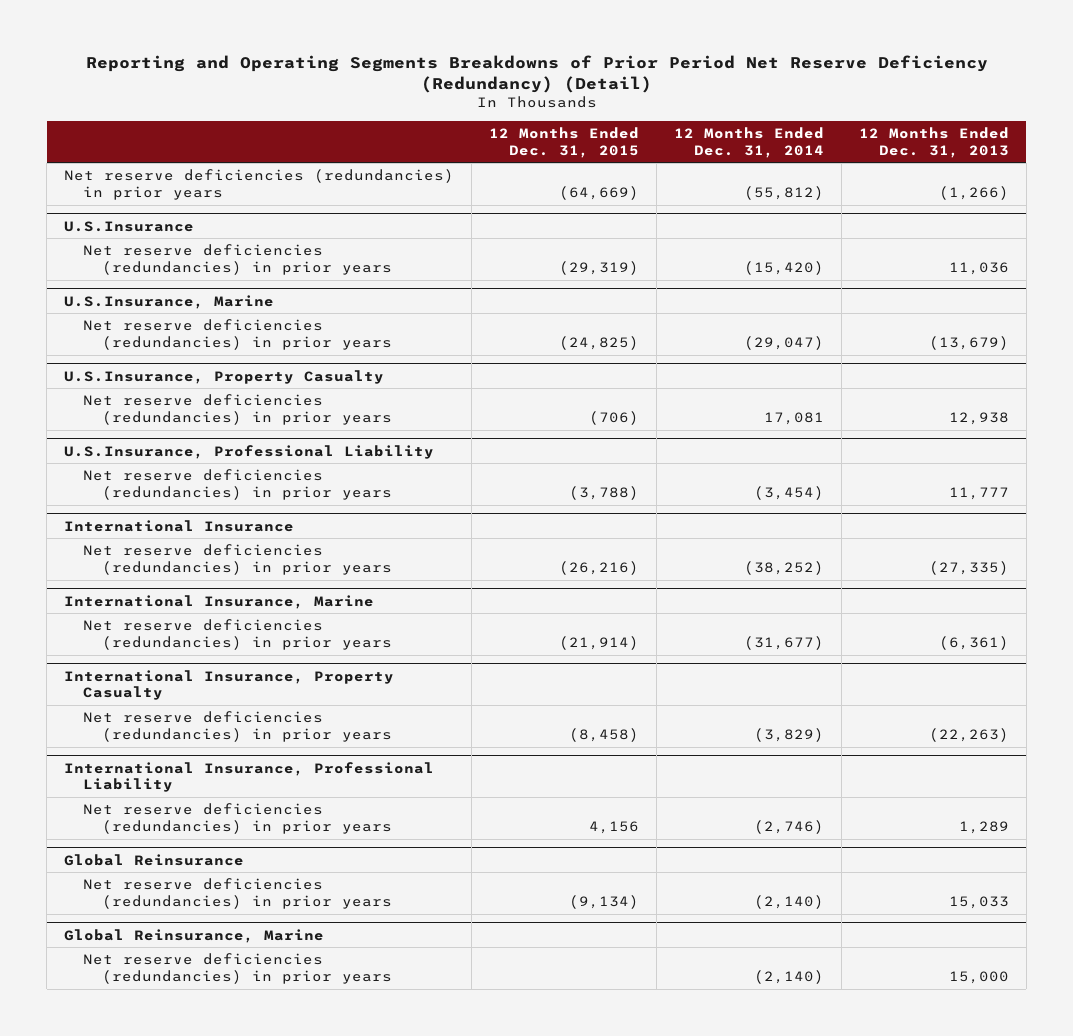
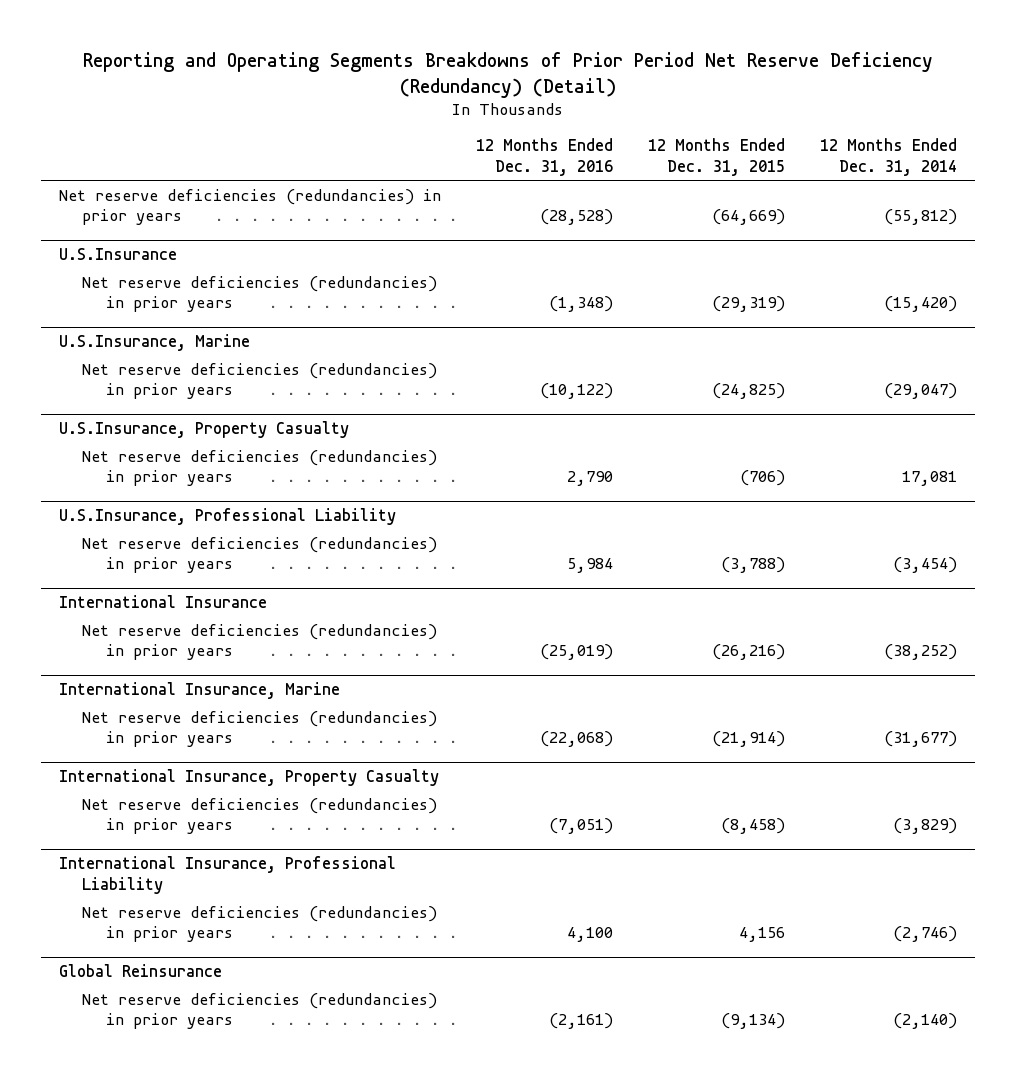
- | 12 Months Ended Dec. 31, 2015 | 12 Months Ended Dec. 31, 2014 | 12 Months Ended Dec. 31, 2013
+ | 12 Months Ended Dec. 31, 2016 | 12 Months Ended Dec. 31, 2015 | 12 Months Ended Dec. 31, 2014
- Global Reinsurance, Marine
- Net reserve deficiencies (redundancies) in prior years | | (2,140) | 15,000

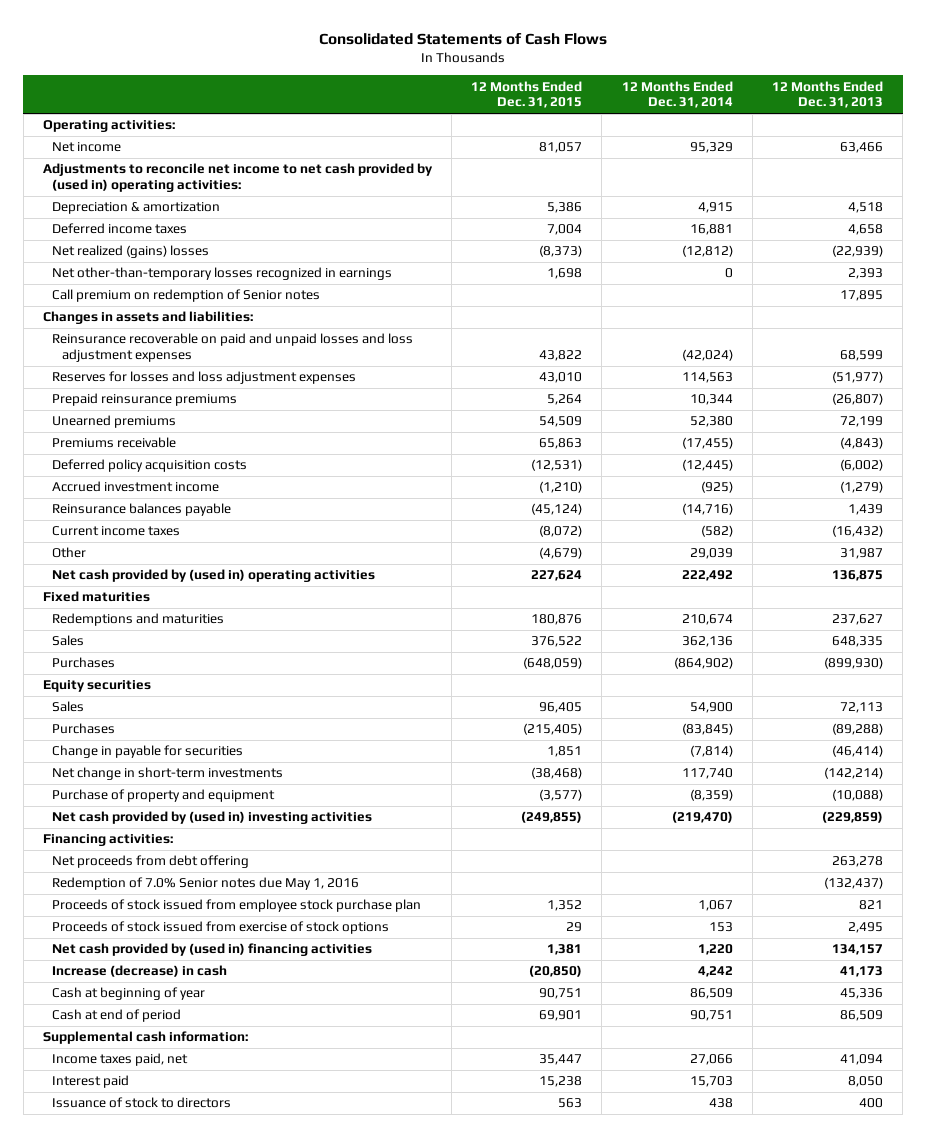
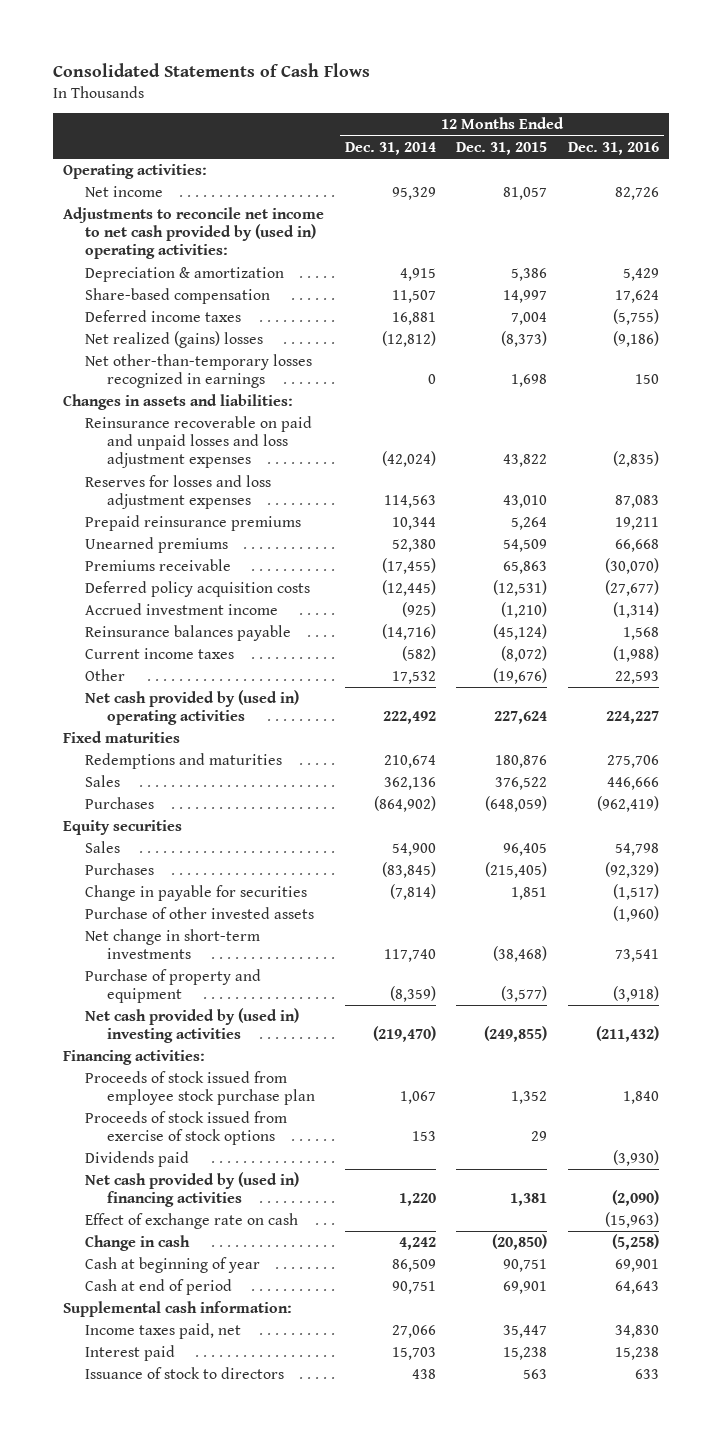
- | 12 Months Ended Dec. 31, 2015 | 12 Months Ended Dec. 31, 2014 | 12 Months Ended Dec. 31, 2013
+ | 12 Months Ended Dec. 31, 2014 | 12 Months Ended Dec. 31, 2015 | 12 Months Ended Dec. 31, 2016
+ Share-based compensation | 11,507 | 14,997 | 17,624
- Call premium on redemption of Senior notes | | | 17,895
- Other | (4,679) | 29,039 | 31,987
+ Other | 17,532 | (19,676) | 22,593
+ Purchase of other invested assets | | | (1,960)
- Net proceeds from debt offering | | | 263,278
- Redemption of 7.0% Senior notes due May 1, 2016 | | | (132,437)
+ Dividends paid | | | (3,930)
- Increase (decrease) in cash | (20,850) | 4,242 | 41,173
+ Effect of exchange rate on cash | | | (15,963)
+ Change in cash | 4,242 | (20,850) | (5,258)

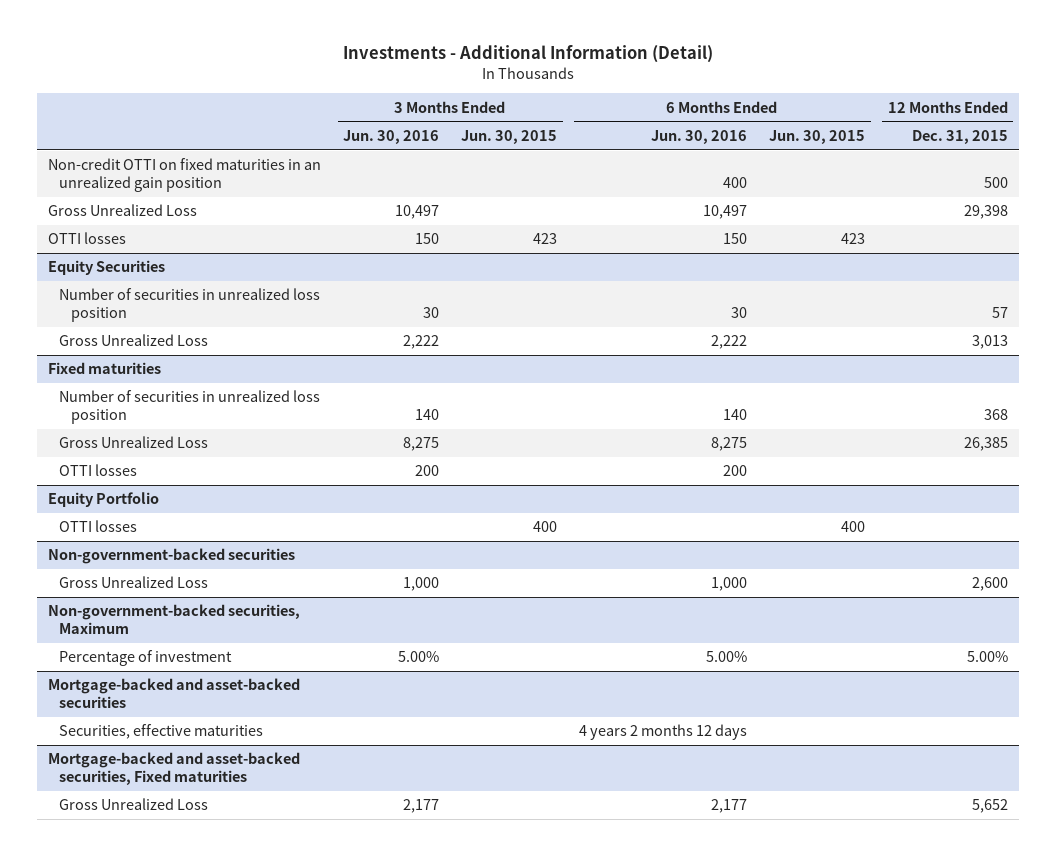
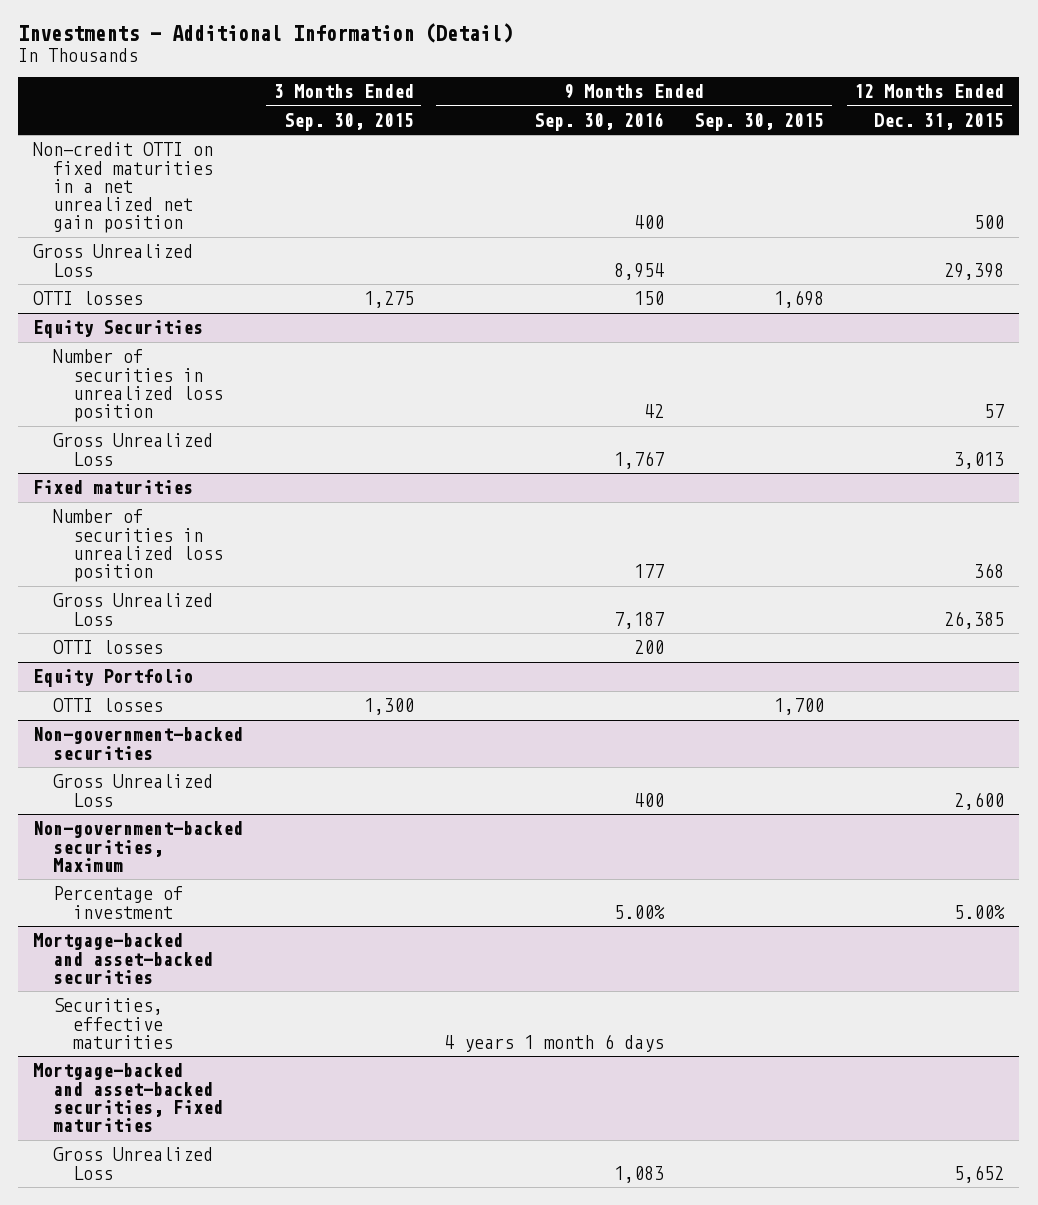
- | 3 Months Ended Jun. 30, 2016 | 3 Months Ended Jun. 30, 2015 | 6 Months Ended Jun. 30, 2016 | 6 Months Ended Jun. 30, 2015 | 12 Months Ended Dec. 31, 2015
+ | 3 Months Ended Sep. 30, 2015 | 9 Months Ended Sep. 30, 2016 | 9 Months Ended Sep. 30, 2015 | 12 Months Ended Dec. 31, 2015
- Non-credit OTTI on fixed maturities in an unrealized gain position | | | 400 | | 500
+ Non-credit OTTI on fixed maturities in a net unrealized net gain position | | 400 | | 500

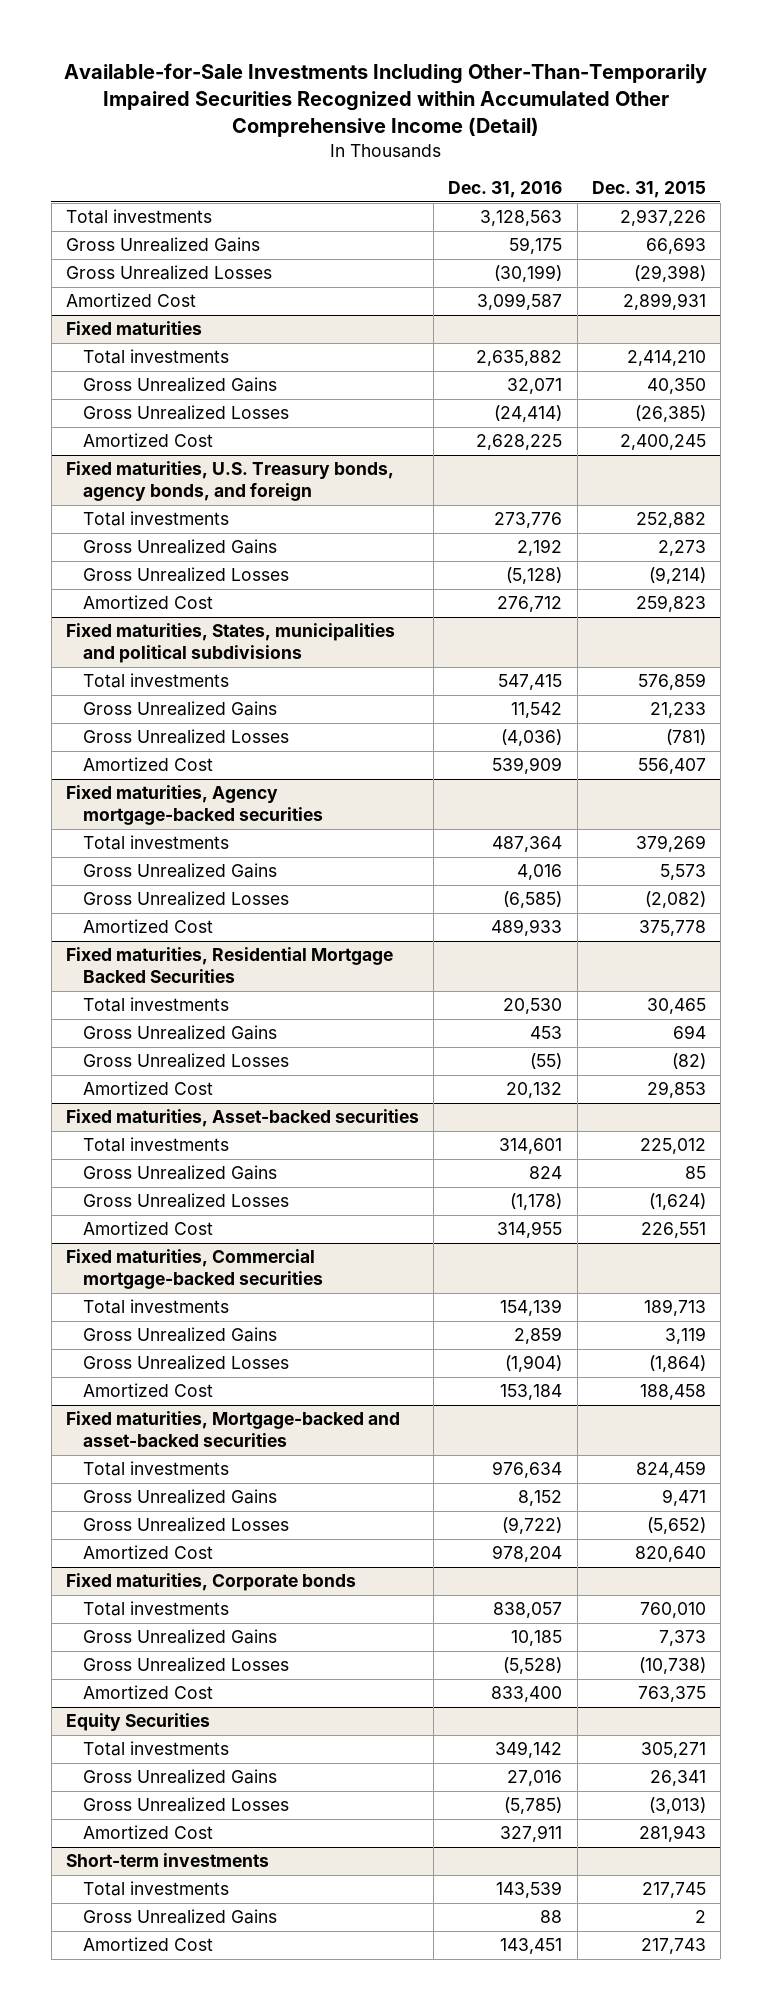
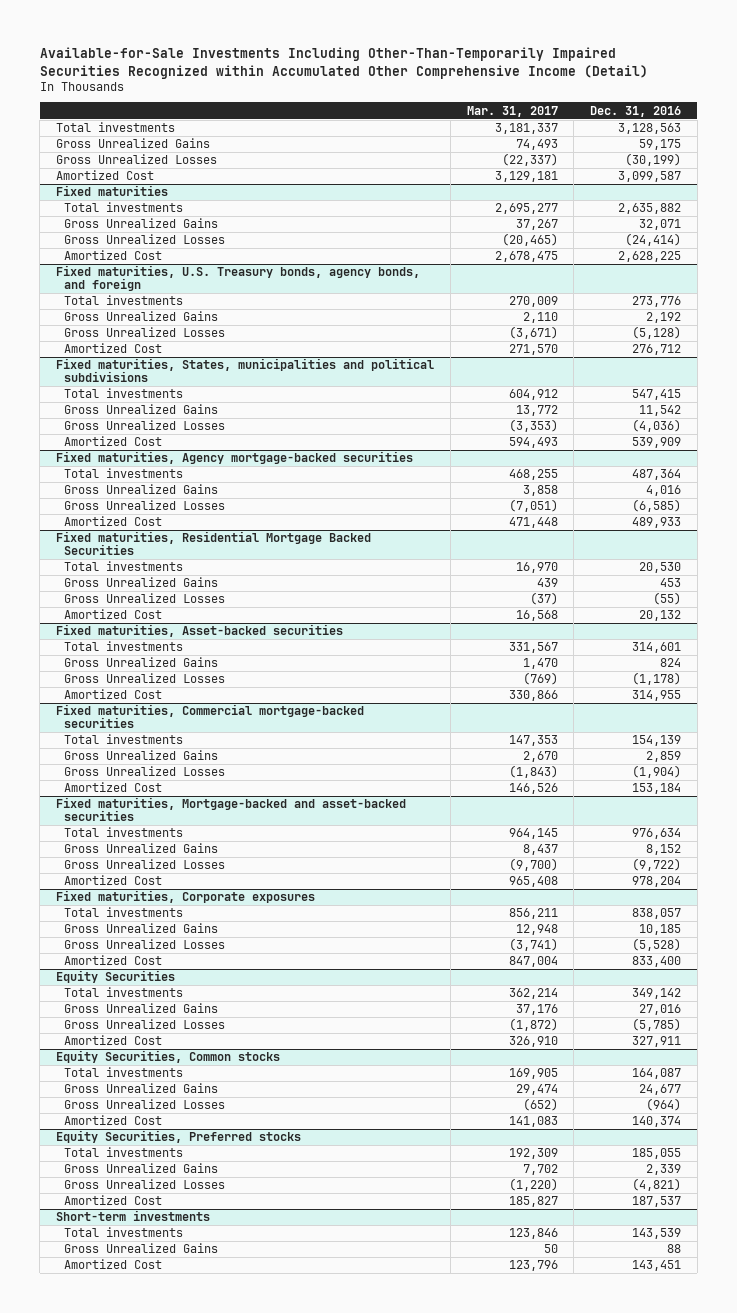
- | Dec. 31, 2016 | Dec. 31, 2015
+ | Mar. 31, 2017 | Dec. 31, 2016
- Fixed maturities, Corporate bonds
+ Fixed maturities, Corporate exposures
+ Equity Securities, Common stocks
+ Total investments | 169,905 | 164,087
+ Gross Unrealized Gains | 29,474 | 24,677
+ Gross Unrealized Losses | (652) | (964)
+ Amortized Cost | 141,083 | 140,374
+ Equity Securities, Preferred stocks
+ Total investments | 192,309 | 185,055
+ Gross Unrealized Gains | 7,702 | 2,339
+ Gross Unrealized Losses | (1,220) | (4,821)
+ Amortized Cost | 185,827 | 187,537

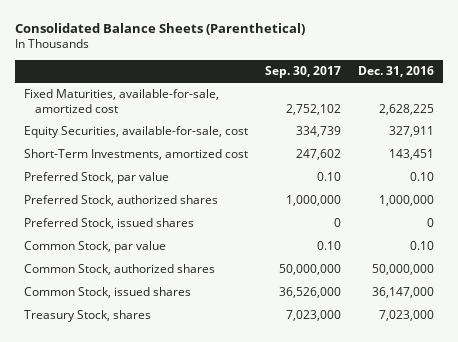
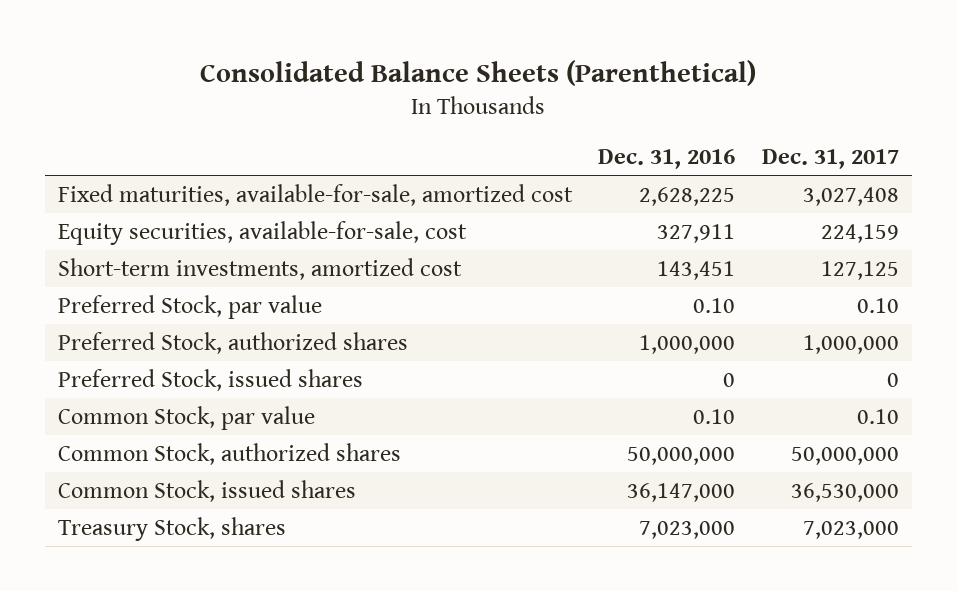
- | Sep. 30, 2017 | Dec. 31, 2016
+ | Dec. 31, 2016 | Dec. 31, 2017
- Fixed Maturities, available-for-sale, amortized cost | 2,752,102 | 2,628,225
- Equity Securities, available-for-sale, cost | 334,739 | 327,911
- Short-Term Investments, amortized cost | 247,602 | 143,451
+ Fixed maturities, available-for-sale, amortized cost | 2,628,225 | 3,027,408
+ Equity securities, available-for-sale, cost | 327,911 | 224,159
+ Short-term investments, amortized cost | 143,451 | 127,125

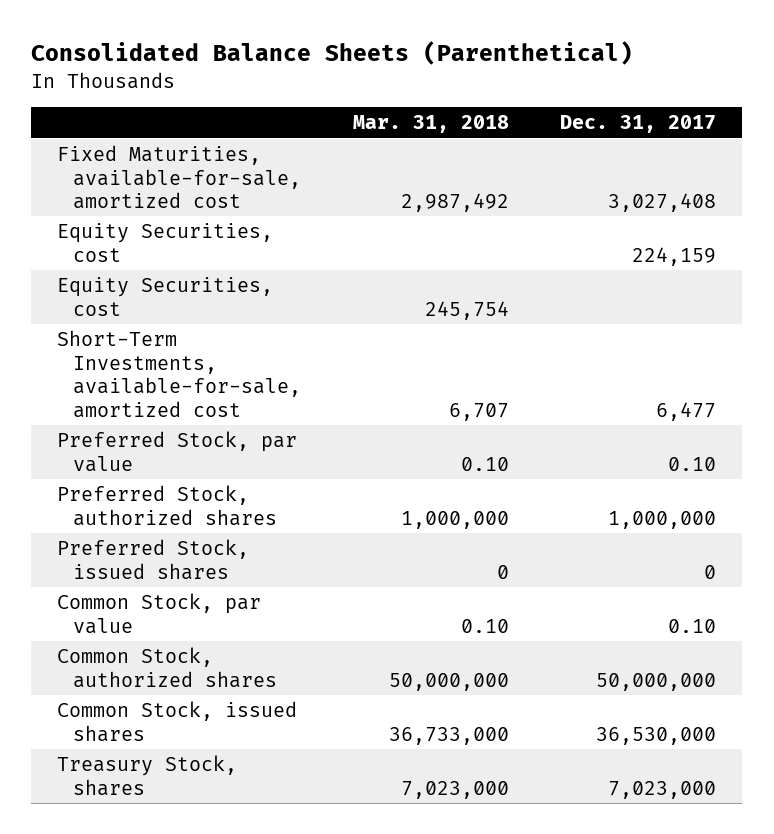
- | Dec. 31, 2016 | Dec. 31, 2017
+ | Mar. 31, 2018 | Dec. 31, 2017
- Fixed maturities, available-for-sale, amortized cost | 2,628,225 | 3,027,408
- Equity securities, available-for-sale, cost | 327,911 | 224,159
- Short-term investments, amortized cost | 143,451 | 127,125
+ Fixed Maturities, available-for-sale, amortized cost | 2,987,492 | 3,027,408
+ Equity Securities, cost | | 224,159
+ Equity Securities, cost | 245,754 |
+ Short-Term Investments, available-for-sale, amortized cost | 6,707 | 6,477

